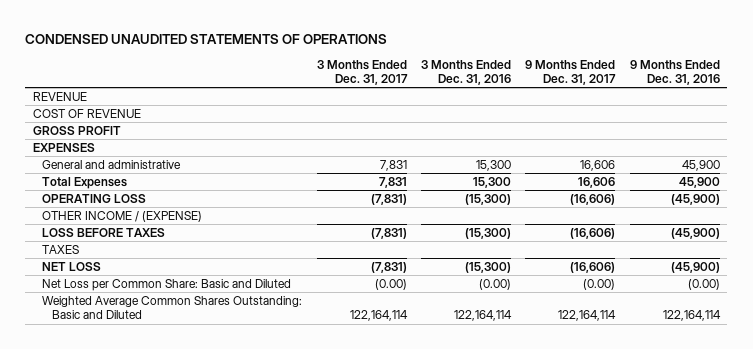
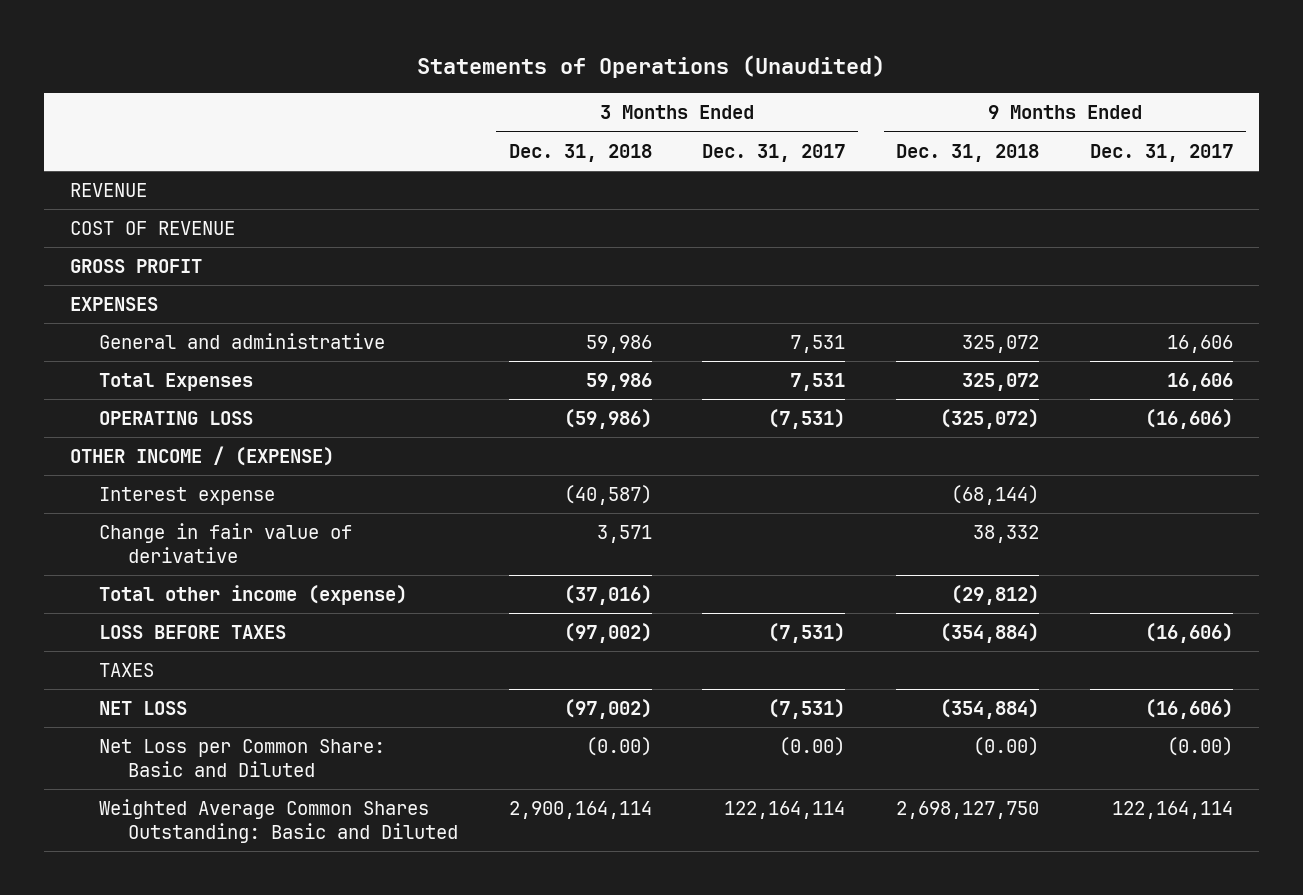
- CONDENSED UNAUDITED STATEMENTS OF OPERATIONS
+ Statements of Operations (Unaudited)
- | 3 Months Ended Dec. 31, 2017 | 3 Months Ended Dec. 31, 2016 | 9 Months Ended Dec. 31, 2017 | 9 Months Ended Dec. 31, 2016
+ | 3 Months Ended Dec. 31, 2018 | 3 Months Ended Dec. 31, 2017 | 9 Months Ended Dec. 31, 2018 | 9 Months Ended Dec. 31, 2017
- General and administrative | 7,831 | 15,300 | 16,606 | 45,900
- Total Expenses | 7,831 | 15,300 | 16,606 | 45,900
- OPERATING LOSS | (7,831) | (15,300) | (16,606) | (45,900)
+ General and administrative | 59,986 | 7,531 | 325,072 | 16,606
+ Total Expenses | 59,986 | 7,531 | 325,072 | 16,606
+ OPERATING LOSS | (59,986) | (7,531) | (325,072) | (16,606)
- LOSS BEFORE TAXES | (7,831) | (15,300) | (16,606) | (45,900)
+ Interest expense | (40,587) | | (68,144) |
+ Change in fair value of derivative | 3,571 | | 38,332 |
+ Total other income (expense) | (37,016) | | (29,812) |
+ LOSS BEFORE TAXES | (97,002) | (7,531) | (354,884) | (16,606)
- NET LOSS | (7,831) | (15,300) | (16,606) | (45,900)
+ NET LOSS | (97,002) | (7,531) | (354,884) | (16,606)

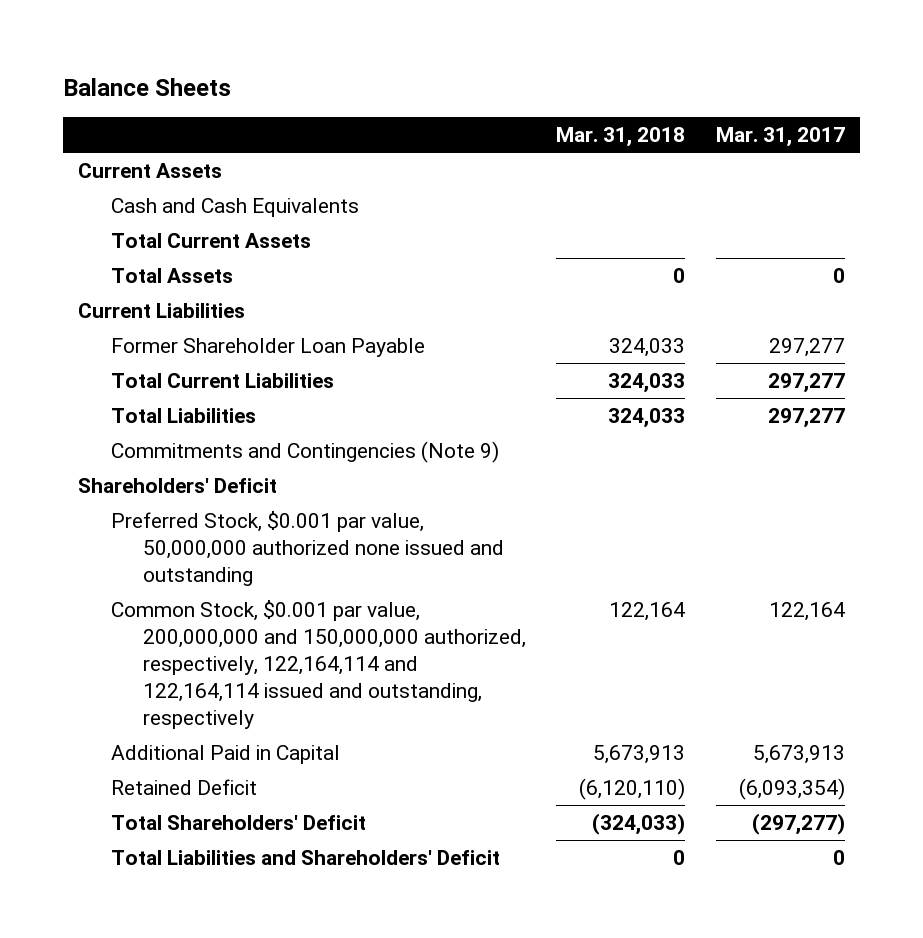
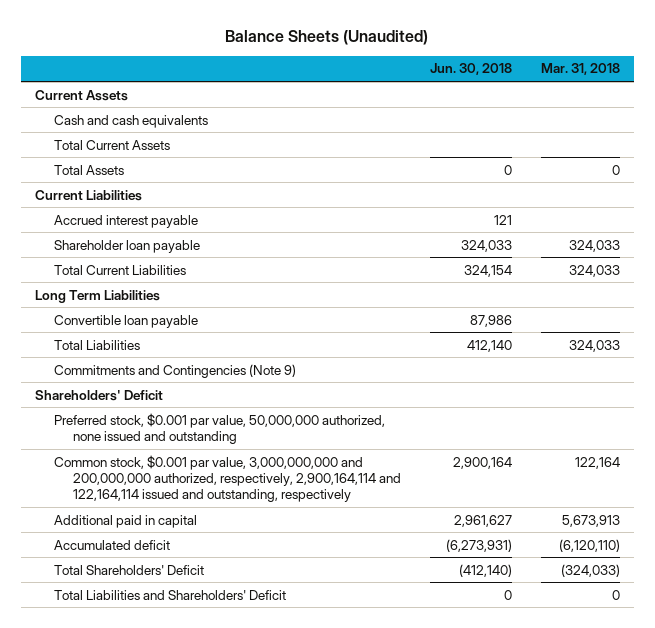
- Balance Sheets
+ Balance Sheets (Unaudited)
- | Mar. 31, 2018 | Mar. 31, 2017
+ | Jun. 30, 2018 | Mar. 31, 2018
- Cash and Cash Equivalents
+ Cash and cash equivalents
- Former Shareholder Loan Payable | 324,033 | 297,277
+ Accrued interest payable | 121 |
+ Shareholder loan payable | 324,033 | 324,033
+ Long Term Liabilities
+ Convertible loan payable | 87,986 |
- Preferred Stock, $0.001 par value, 50,000,000 authorized none issued and outstanding
- Common Stock, $0.001 par value, 200,000,000 and 150,000,000 authorized, respectively, 122,164,114 and 122,164,114 issued and outstanding, respectively | 122,164 | 122,164
- Additional Paid in Capital | 5,673,913 | 5,673,913
- Retained Deficit | (6,120,110) | (6,093,354)
+ Preferred stock, $0.001 par value, 50,000,000 authorized, none issued and outstanding
+ Common stock, $0.001 par value, 3,000,000,000 and 200,000,000 authorized, respectively, 2,900,164,114 and 122,164,114 issued and outstanding, respectively | 2,900,164 | 122,164
+ Additional paid in capital | 2,961,627 | 5,673,913
+ Accumulated deficit | (6,273,931) | (6,120,110)

